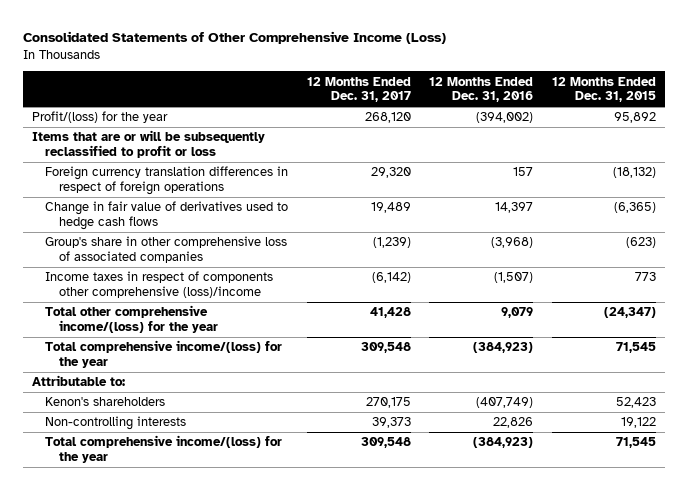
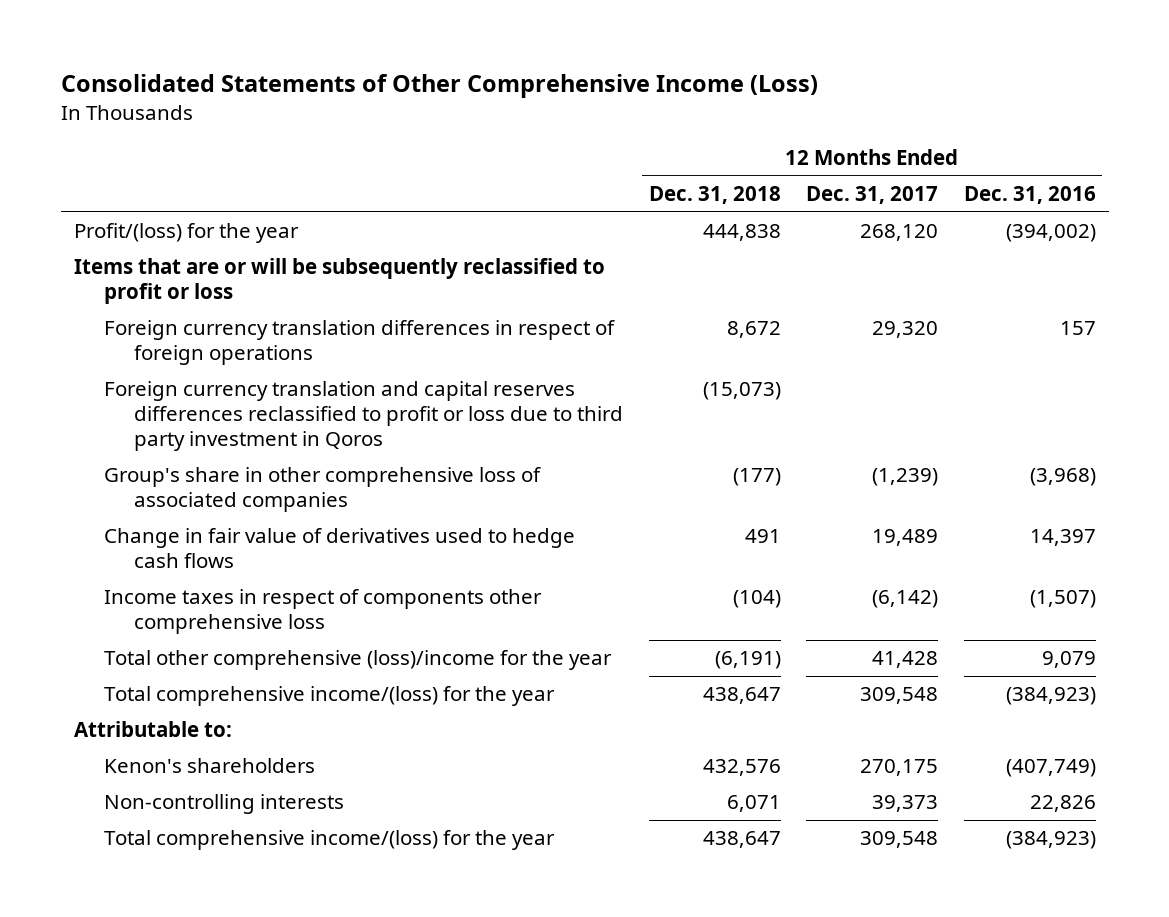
- | 12 Months Ended Dec. 31, 2017 | 12 Months Ended Dec. 31, 2016 | 12 Months Ended Dec. 31, 2015
+ | 12 Months Ended Dec. 31, 2018 | 12 Months Ended Dec. 31, 2017 | 12 Months Ended Dec. 31, 2016
+ Foreign currency translation and capital reserves differences reclassified to profit or loss due to third party investment in Qoros | (15,073) | |
- Income taxes in respect of components other comprehensive (loss)/income | (6,142) | (1,507) | 773
- Total other comprehensive income/(loss) for the year | 41,428 | 9,079 | (24,347)
moved down: Change in fair value of derivatives used to hedge cash flows | 491 | 19,489 | 14,397
+ Income taxes in respect of components other comprehensive loss | (104) | (6,142) | (1,507)
+ Total other comprehensive (loss)/income for the year | (6,191) | 41,428 | 9,079

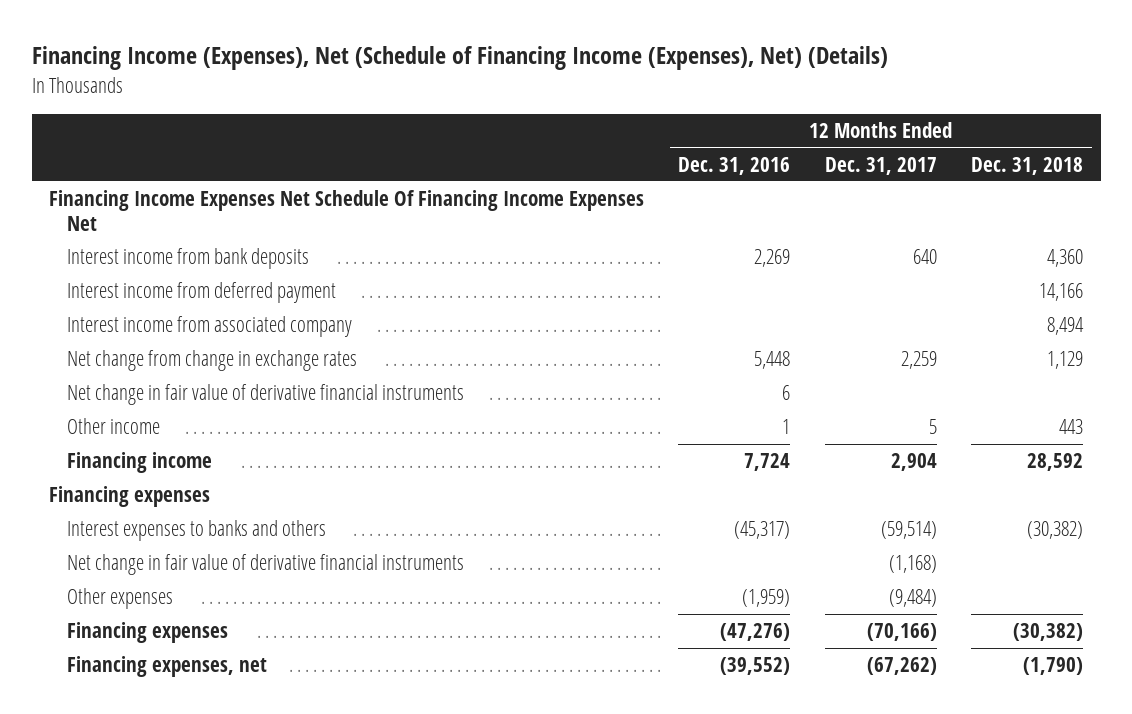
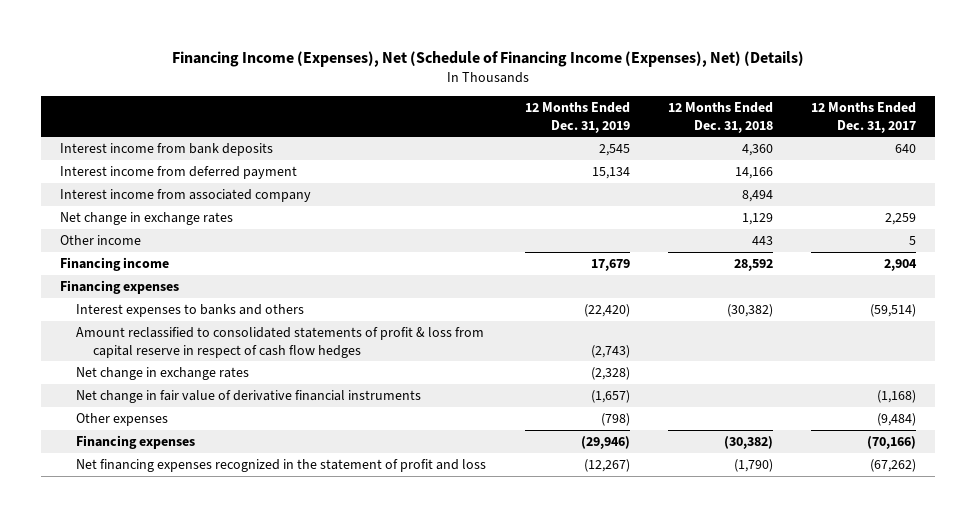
- | 12 Months Ended Dec. 31, 2016 | 12 Months Ended Dec. 31, 2017 | 12 Months Ended Dec. 31, 2018
+ | 12 Months Ended Dec. 31, 2019 | 12 Months Ended Dec. 31, 2018 | 12 Months Ended Dec. 31, 2017
- Financing Income Expenses Net Schedule Of Financing Income Expenses Net
- Net change from change in exchange rates | 5,448 | 2,259 | 1,129
- Net change in fair value of derivative financial instruments | 6 | |
+ Net change in exchange rates | | 1,129 | 2,259
+ Amount reclassified to consolidated statements of profit & loss from capital reserve in respect of cash flow hedges | (2,743) | |
+ Net change in exchange rates | (2,328) | |
- Financing expenses, net | (39,552) | (67,262) | (1,790)
+ Net financing expenses recognized in the statement of profit and loss | (12,267) | (1,790) | (67,262)

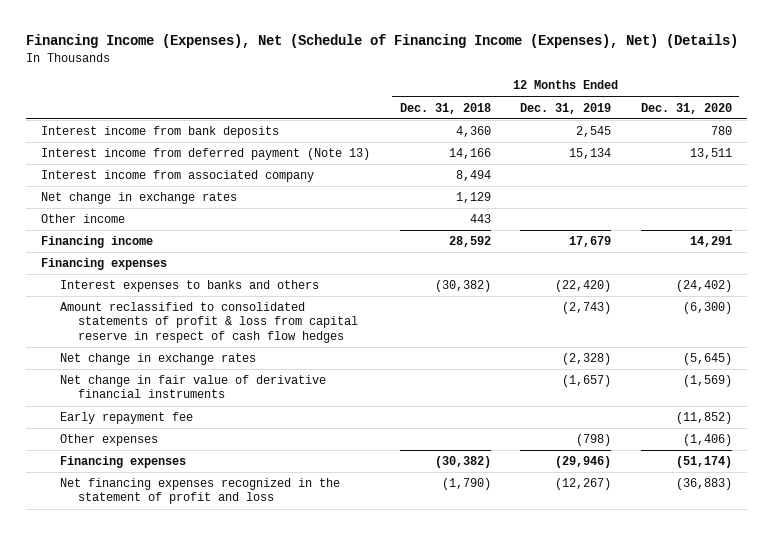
- | 12 Months Ended Dec. 31, 2019 | 12 Months Ended Dec. 31, 2018 | 12 Months Ended Dec. 31, 2017
+ | 12 Months Ended Dec. 31, 2018 | 12 Months Ended Dec. 31, 2019 | 12 Months Ended Dec. 31, 2020
- Interest income from deferred payment | 15,134 | 14,166 |
+ Interest income from deferred payment (Note 13) | 14,166 | 15,134 | 13,511
+ Early repayment fee | | | (11,852)

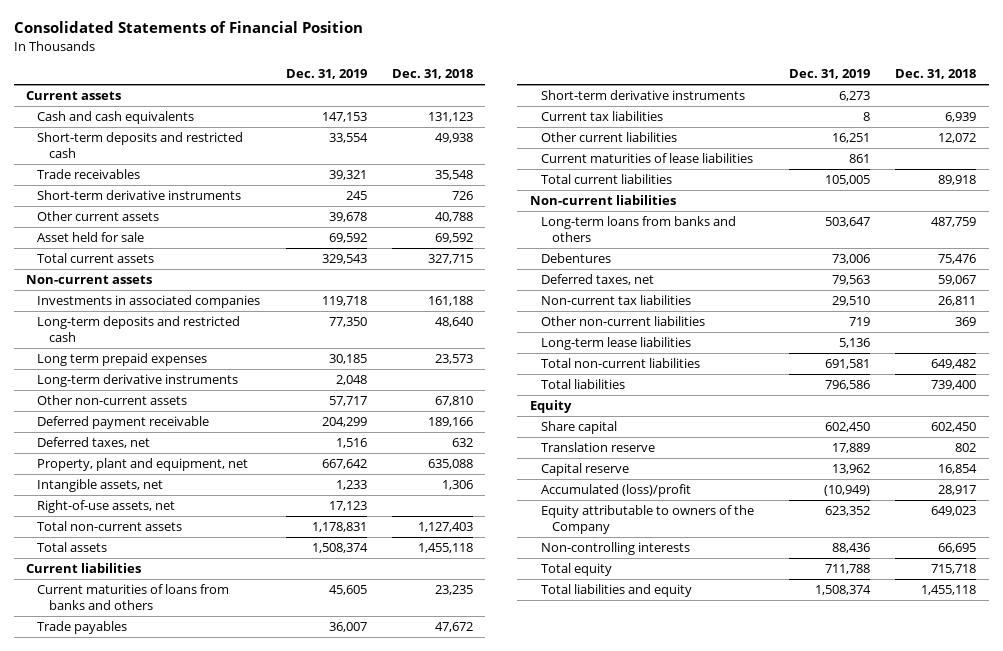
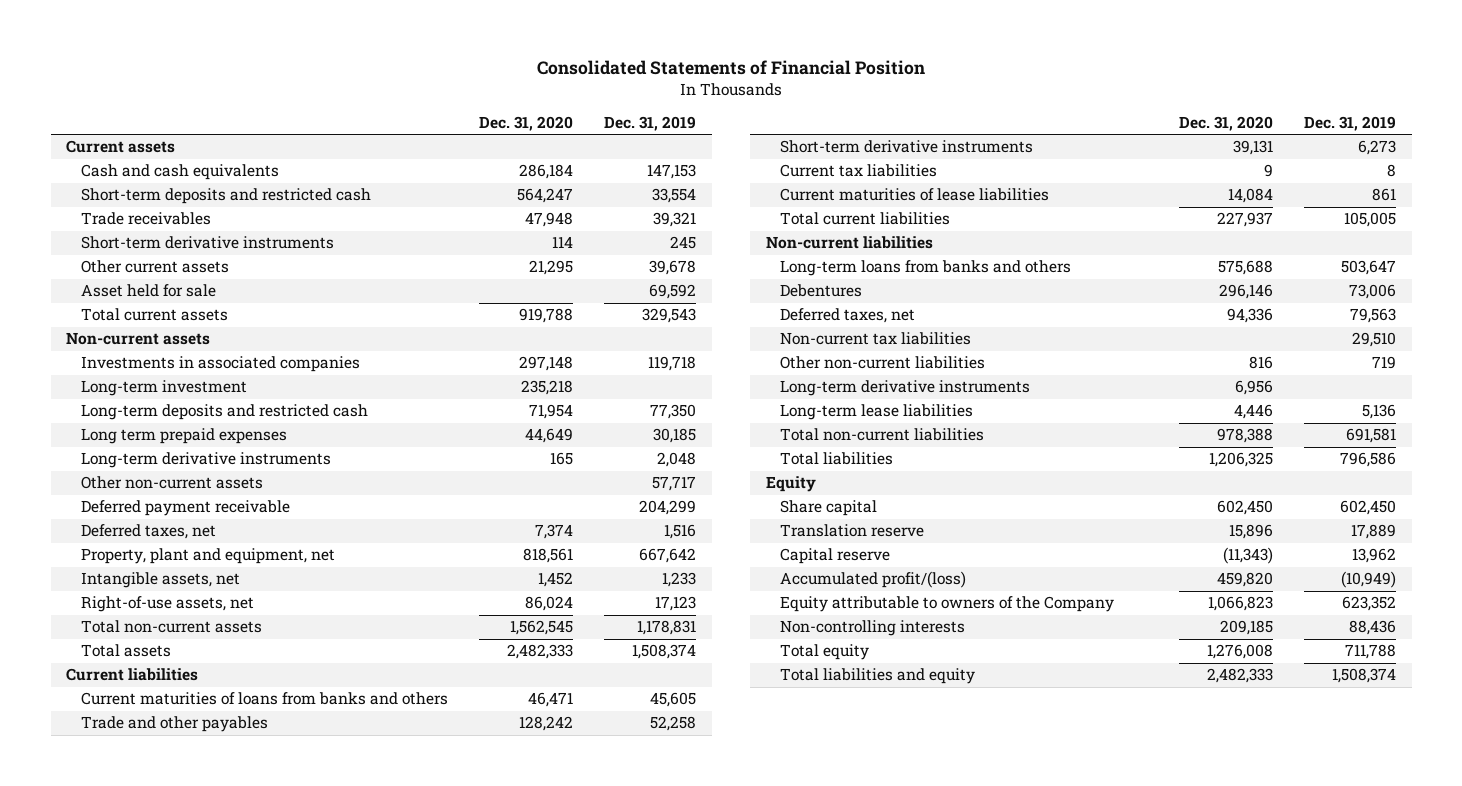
- | Dec. 31, 2019 | Dec. 31, 2018
+ | Dec. 31, 2020 | Dec. 31, 2019
+ Long-term investment | 235,218 |
- Trade payables | 36,007 | 47,672
+ Trade and other payables | 128,242 | 52,258
- Other current liabilities | 16,251 | 12,072
+ Long-term derivative instruments | 6,956 |
- Accumulated (loss)/profit | (10,949) | 28,917
+ Accumulated profit/(loss) | 459,820 | (10,949)

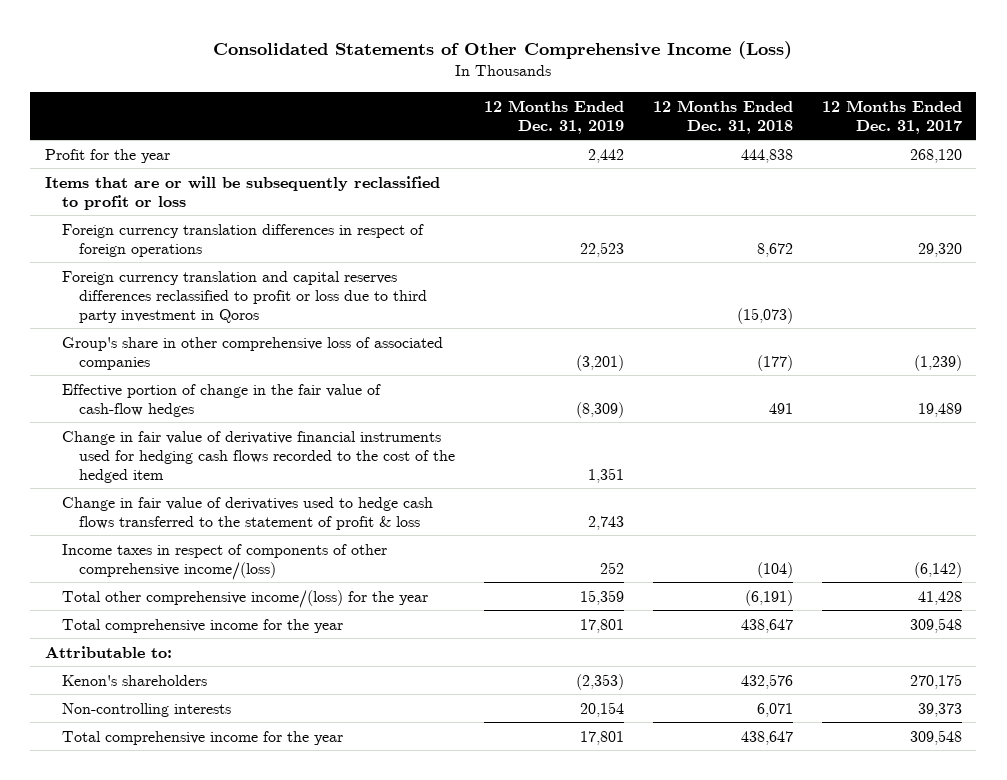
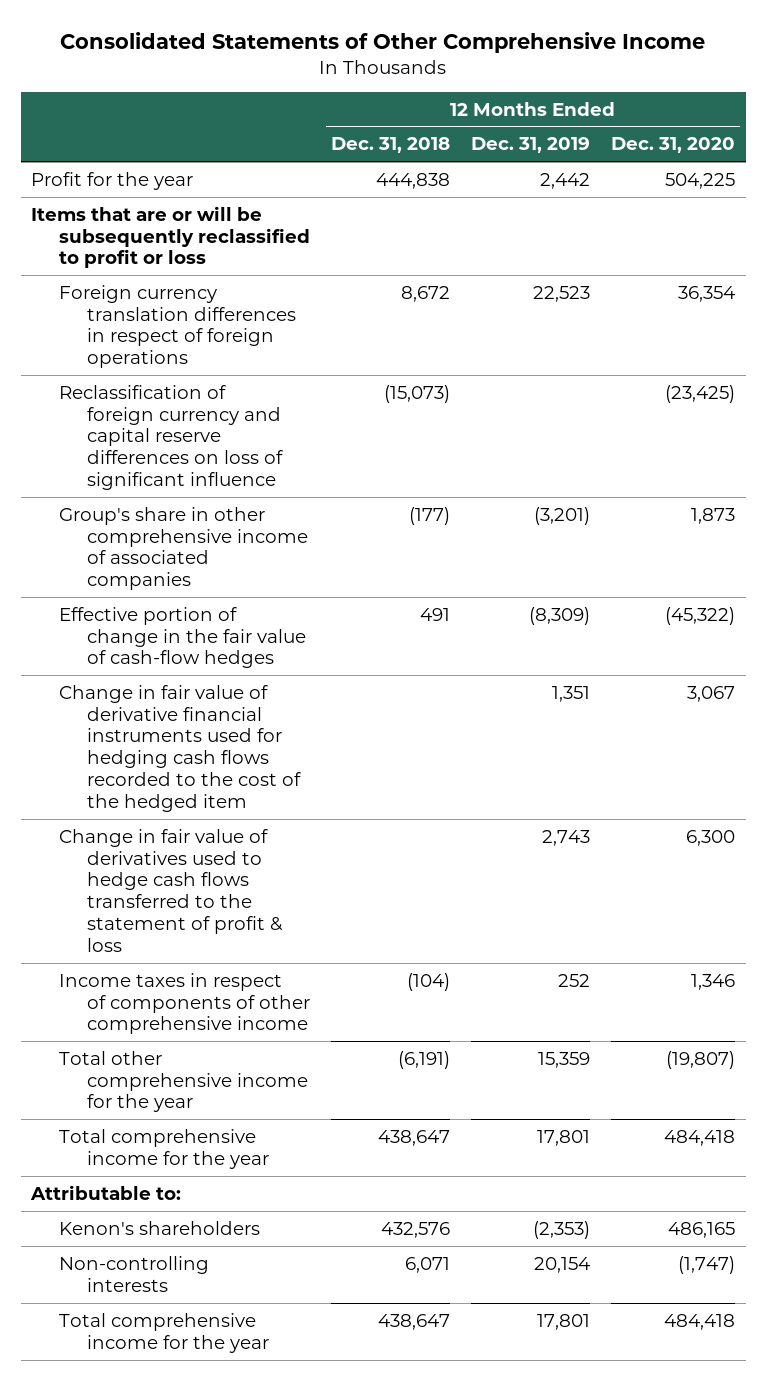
- Consolidated Statements of Other Comprehensive Income (Loss)
+ Consolidated Statements of Other Comprehensive Income
- | 12 Months Ended Dec. 31, 2019 | 12 Months Ended Dec. 31, 2018 | 12 Months Ended Dec. 31, 2017
+ | 12 Months Ended Dec. 31, 2018 | 12 Months Ended Dec. 31, 2019 | 12 Months Ended Dec. 31, 2020
- Foreign currency translation and capital reserves differences reclassified to profit or loss due to third party investment in Qoros | | (15,073) |
- Group's share in other comprehensive loss of associated companies | (3,201) | (177) | (1,239)
+ Reclassification of foreign currency and capital reserve differences on loss of significant influence | (15,073) | | (23,425)
+ Group's share in other comprehensive income of associated companies | (177) | (3,201) | 1,873
- Income taxes in respect of components of other comprehensive income/(loss) | 252 | (104) | (6,142)
- Total other comprehensive income/(loss) for the year | 15,359 | (6,191) | 41,428
+ Income taxes in respect of components of other comprehensive income | (104) | 252 | 1,346
+ Total other comprehensive income for the year | (6,191) | 15,359 | (19,807)

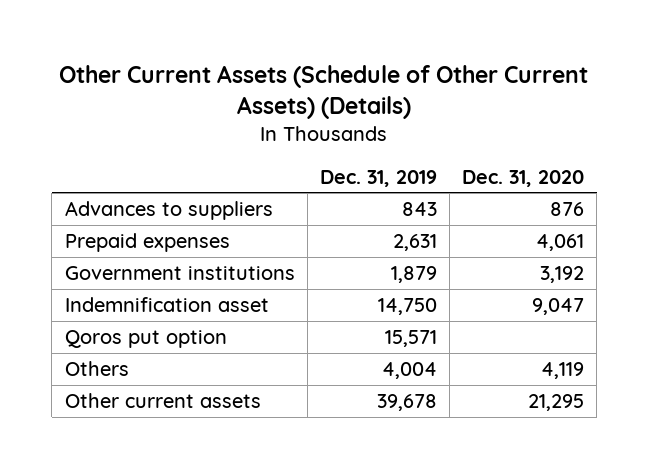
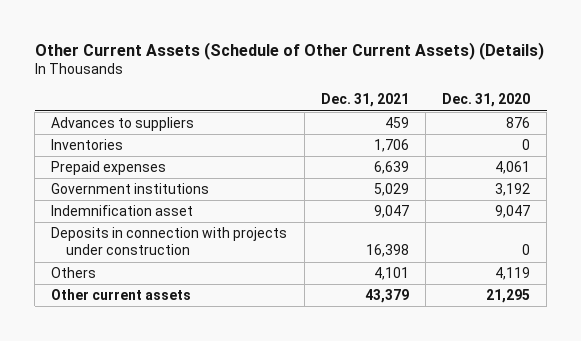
- | Dec. 31, 2019 | Dec. 31, 2020
+ | Dec. 31, 2021 | Dec. 31, 2020
+ Inventories | 1,706 | 0
- Qoros put option | 15,571 |
+ Deposits in connection with projects under construction | 16,398 | 0

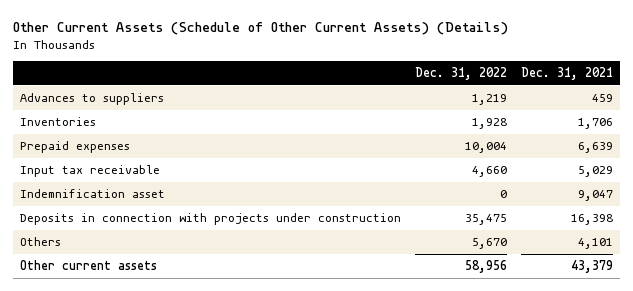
- | Dec. 31, 2021 | Dec. 31, 2020
+ | Dec. 31, 2022 | Dec. 31, 2021
- Government institutions | 5,029 | 3,192
+ Input tax receivable | 4,660 | 5,029

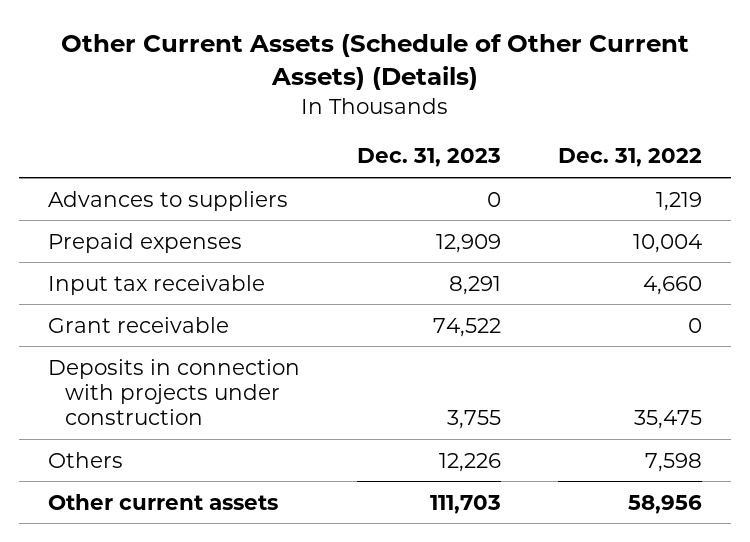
- | Dec. 31, 2022 | Dec. 31, 2021
+ | Dec. 31, 2023 | Dec. 31, 2022
- Inventories | 1,928 | 1,706
- Indemnification asset | 0 | 9,047
+ Grant receivable | 74,522 | 0
- Others | 5,670 | 4,101
+ Others | 12,226 | 7,598

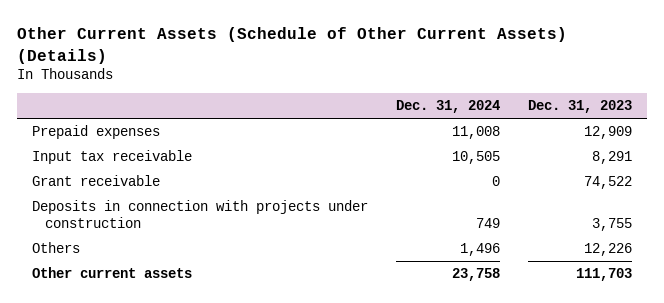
- | Dec. 31, 2023 | Dec. 31, 2022
+ | Dec. 31, 2024 | Dec. 31, 2023
- Advances to suppliers | 0 | 1,219

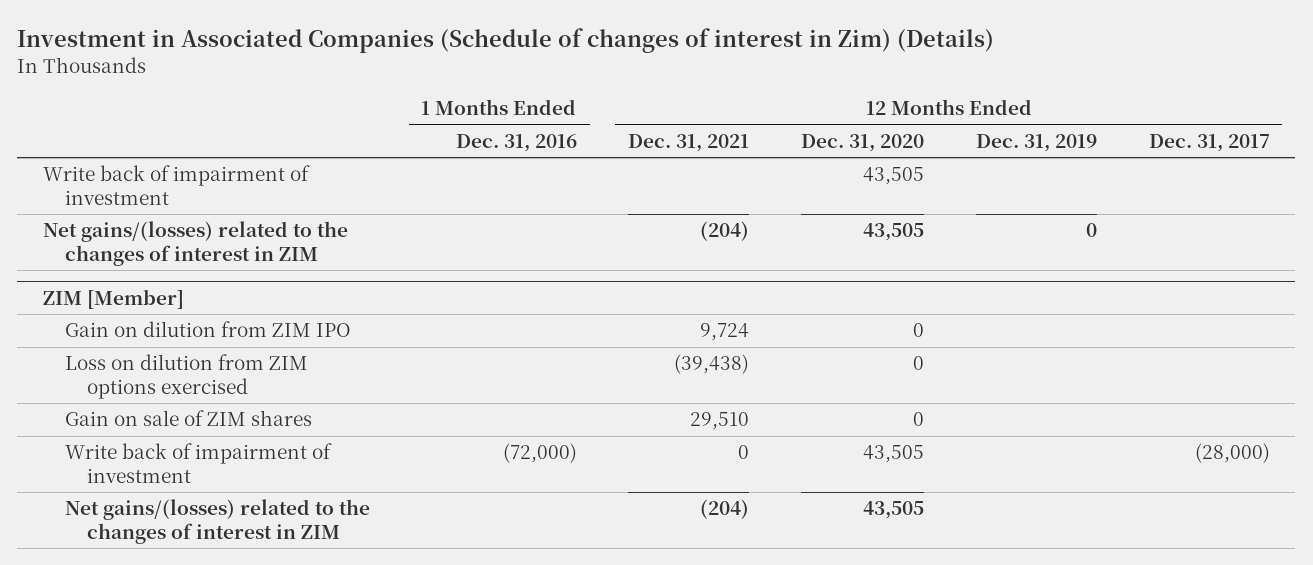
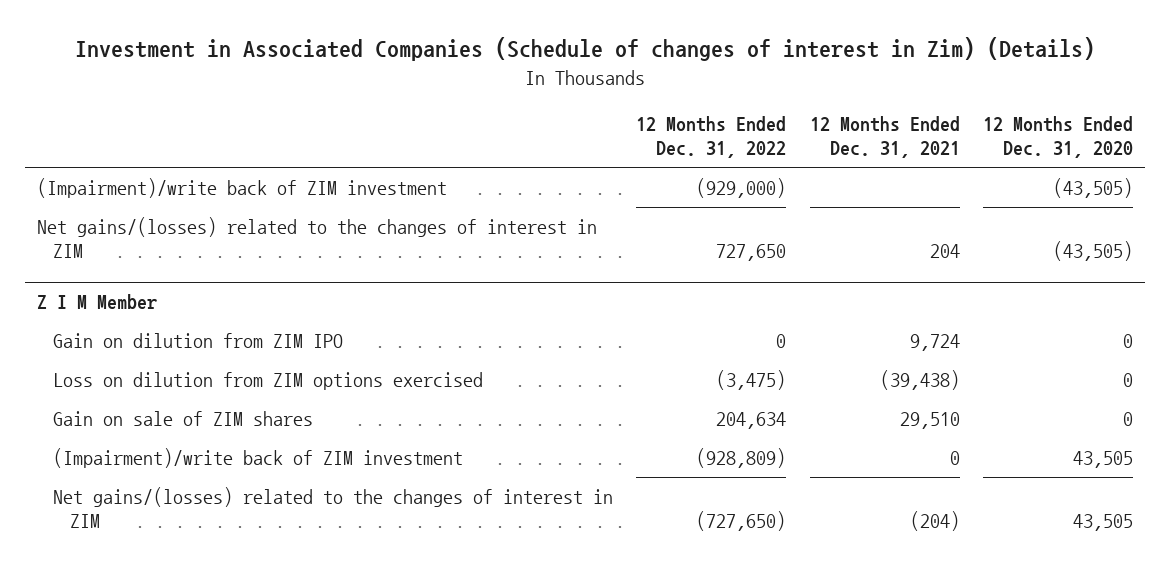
- | 1 Months Ended Dec. 31, 2016 | 12 Months Ended Dec. 31, 2021 | 12 Months Ended Dec. 31, 2020 | 12 Months Ended Dec. 31, 2019 | 12 Months Ended Dec. 31, 2017
+ | 12 Months Ended Dec. 31, 2022 | 12 Months Ended Dec. 31, 2021 | 12 Months Ended Dec. 31, 2020
- Write back of impairment of investment | | | 43,505 | |
- Net gains/(losses) related to the changes of interest in ZIM | | (204) | 43,505 | 0 |
- ZIM [Member]
+ (Impairment)/write back of ZIM investment | (929,000) | | (43,505)
+ Net gains/(losses) related to the changes of interest in ZIM | 727,650 | 204 | (43,505)
+ Z I M Member
- Write back of impairment of investment | (72,000) | 0 | 43,505 | | (28,000)
+ (Impairment)/write back of ZIM investment | (928,809) | 0 | 43,505

